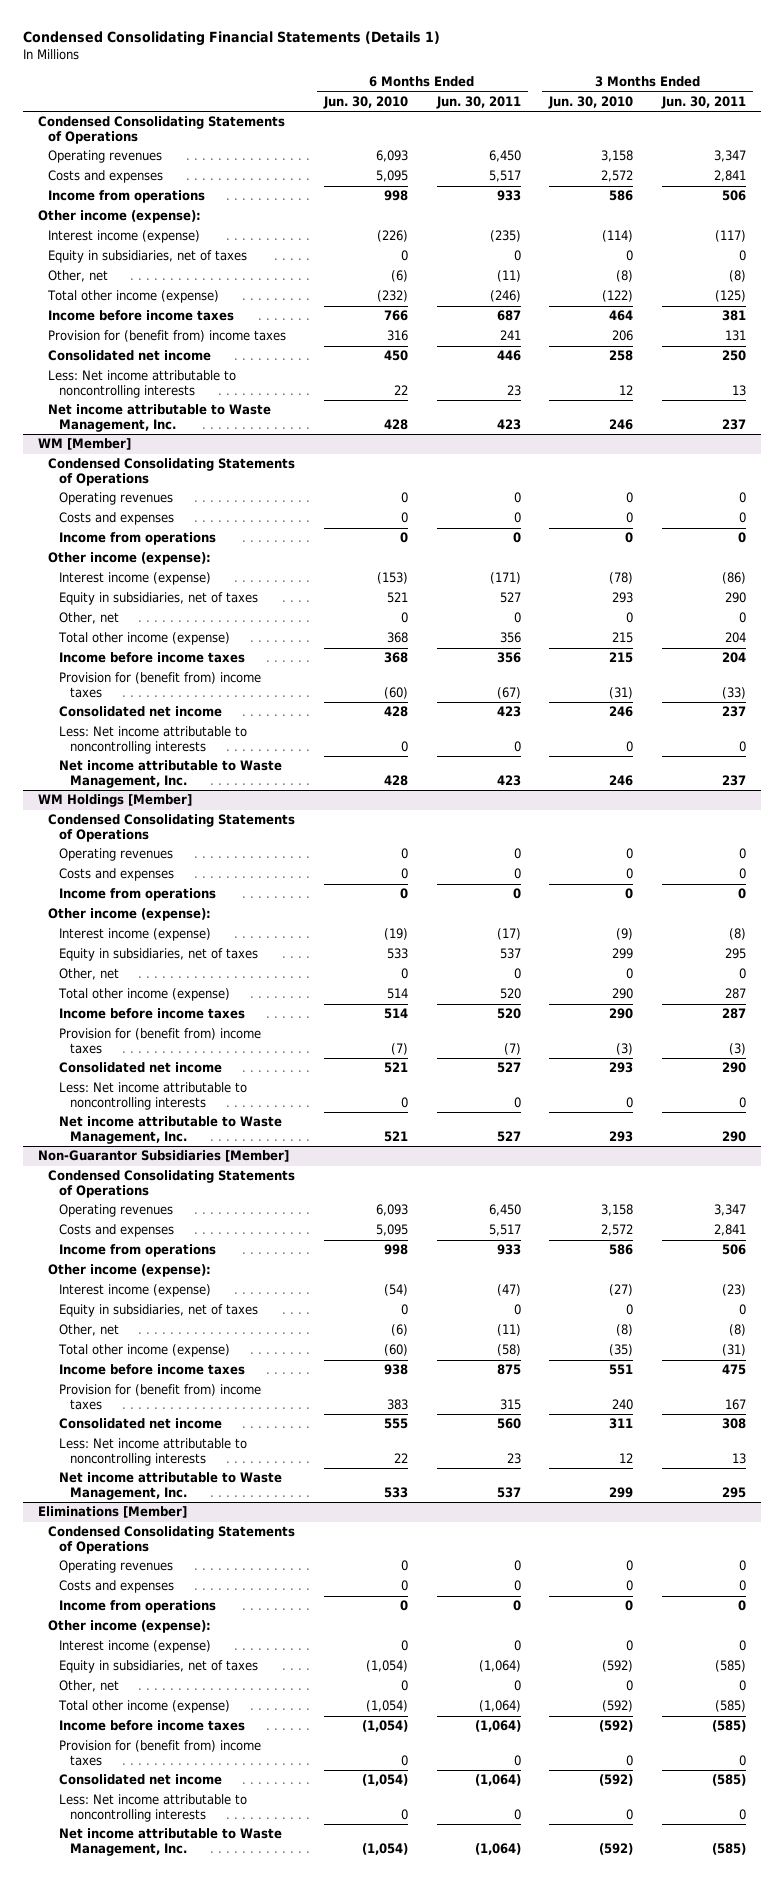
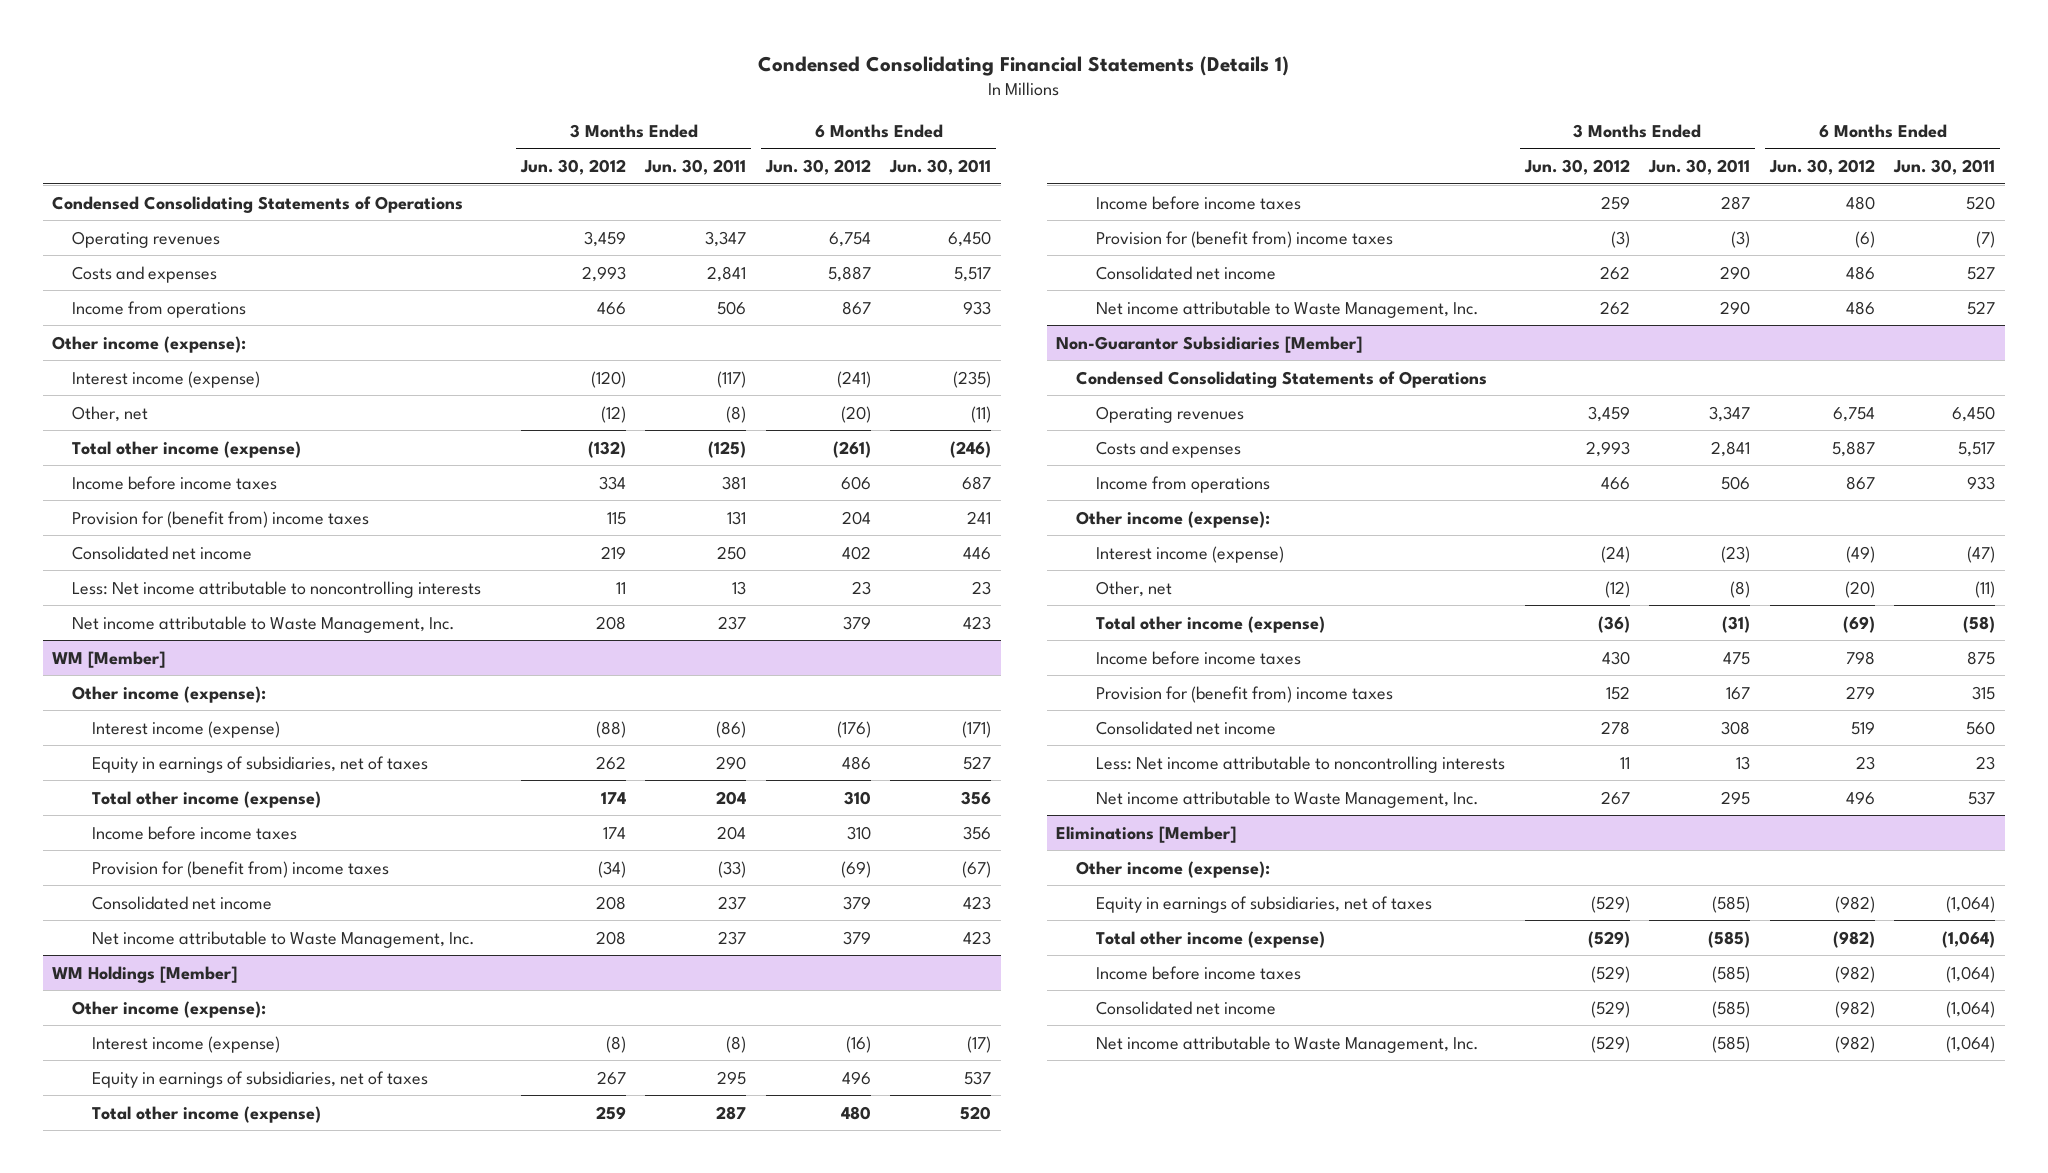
- | 6 Months Ended Jun. 30, 2010 | 6 Months Ended Jun. 30, 2011 | 3 Months Ended Jun. 30, 2010 | 3 Months Ended Jun. 30, 2011
+ | 3 Months Ended Jun. 30, 2012 | 3 Months Ended Jun. 30, 2011 | 6 Months Ended Jun. 30, 2012 | 6 Months Ended Jun. 30, 2011
- Equity in subsidiaries, net of taxes | 0 | 0 | 0 | 0
@ WM [Member]
- Condensed Consolidating Statements of Operations
- Operating revenues | 0 | 0 | 0 | 0
- Costs and expenses | 0 | 0 | 0 | 0
- Income from operations | 0 | 0 | 0 | 0
- Equity in subsidiaries, net of taxes | 521 | 527 | 293 | 290
- Other, net | 0 | 0 | 0 | 0
+ Equity in earnings of subsidiaries, net of taxes | 262 | 290 | 486 | 527
- Less: Net income attributable to noncontrolling interests | 0 | 0 | 0 | 0
@ WM Holdings [Member]
- Condensed Consolidating Statements of Operations
- Operating revenues | 0 | 0 | 0 | 0
- Costs and expenses | 0 | 0 | 0 | 0
- Income from operations | 0 | 0 | 0 | 0
- Equity in subsidiaries, net of taxes | 533 | 537 | 299 | 295
- Other, net | 0 | 0 | 0 | 0
+ Equity in earnings of subsidiaries, net of taxes | 267 | 295 | 496 | 537
- Less: Net income attributable to noncontrolling interests | 0 | 0 | 0 | 0
@ Non-Guarantor Subsidiaries [Member]
- Equity in subsidiaries, net of taxes | 0 | 0 | 0 | 0
@ Eliminations [Member]
- Condensed Consolidating Statements of Operations
- Operating revenues | 0 | 0 | 0 | 0
- Costs and expenses | 0 | 0 | 0 | 0
- Income from operations | 0 | 0 | 0 | 0
- Interest income (expense) | 0 | 0 | 0 | 0
- Equity in subsidiaries, net of taxes | (1,054) | (1,064) | (592) | (585)
- Other, net | 0 | 0 | 0 | 0
+ Equity in earnings of subsidiaries, net of taxes | (529) | (585) | (982) | (1,064)
- Provision for (benefit from) income taxes | 0 | 0 | 0 | 0
- Less: Net income attributable to noncontrolling interests | 0 | 0 | 0 | 0

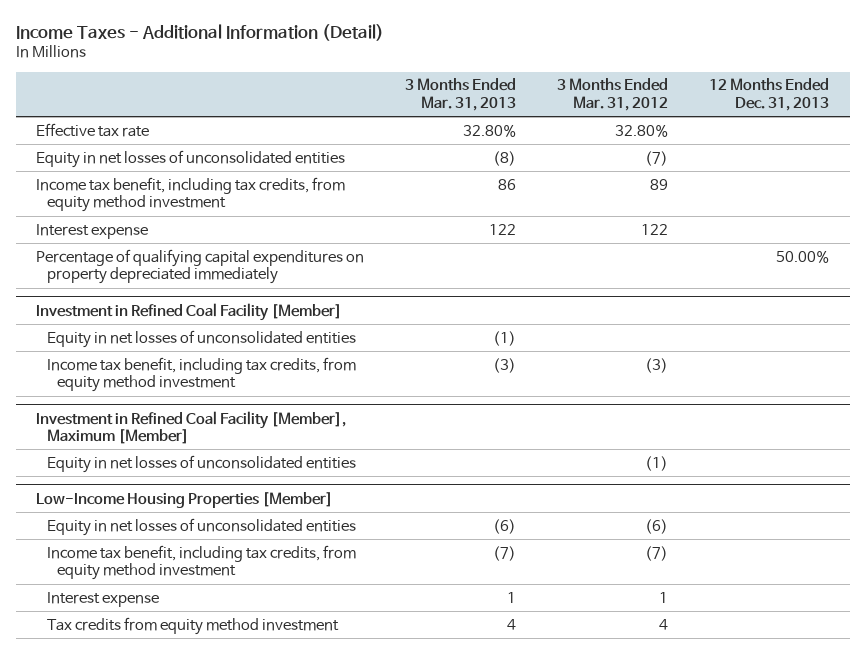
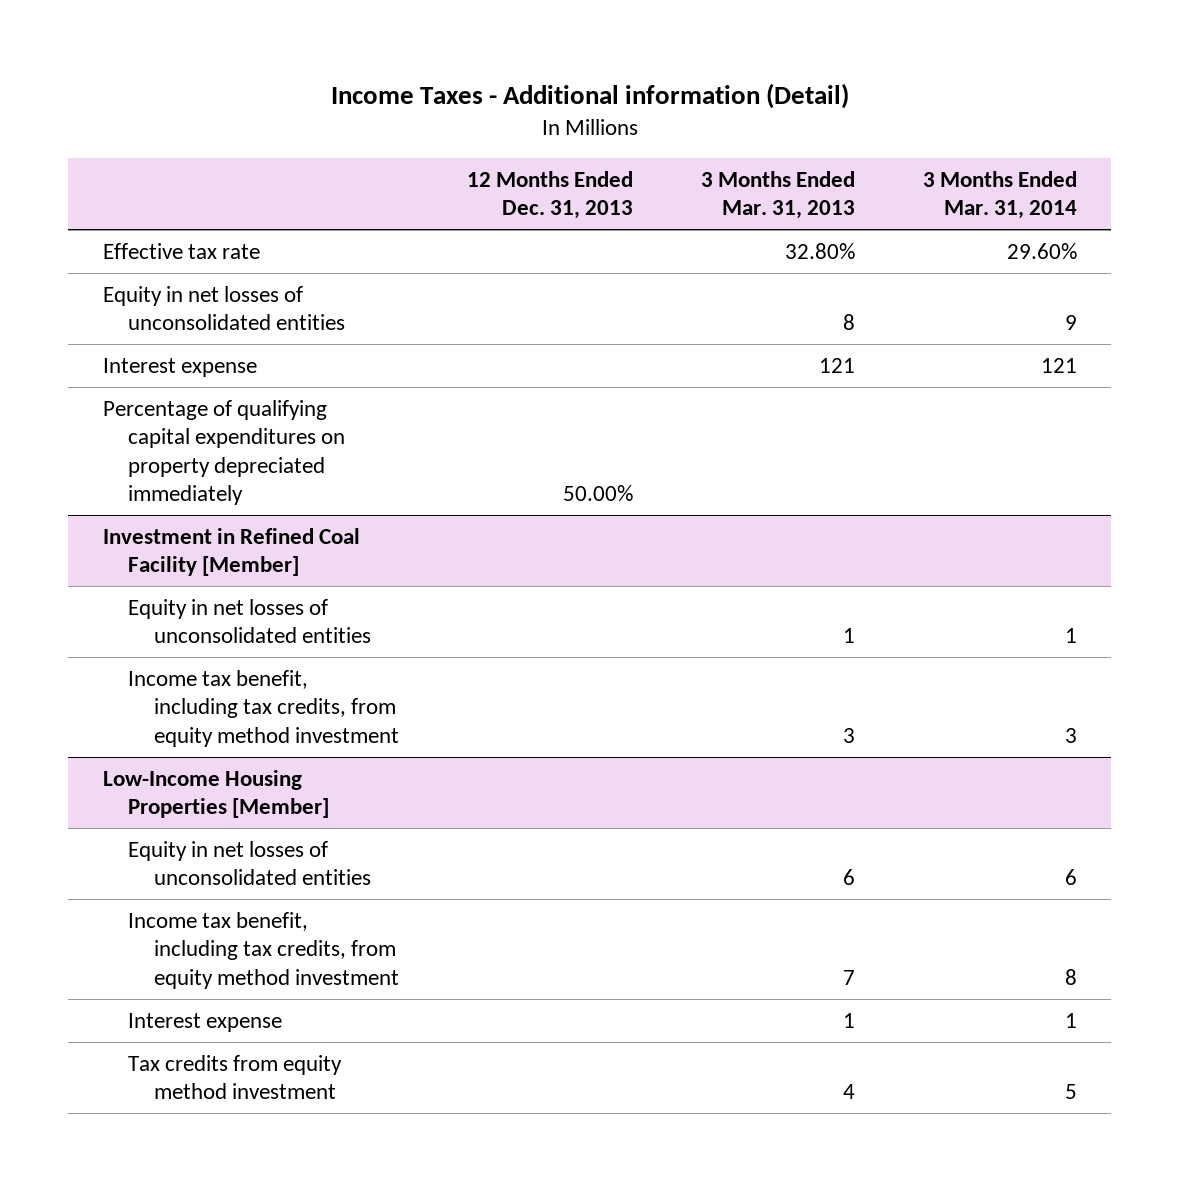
- Income Taxes - Additional Information (Detail)
+ Income Taxes - Additional information (Detail)
- | 3 Months Ended Mar. 31, 2013 | 3 Months Ended Mar. 31, 2012 | 12 Months Ended Dec. 31, 2013
+ | 12 Months Ended Dec. 31, 2013 | 3 Months Ended Mar. 31, 2013 | 3 Months Ended Mar. 31, 2014
- Equity in net losses of unconsolidated entities | (8) | (7) |
- Income tax benefit, including tax credits, from equity method investment | 86 | 89 |
- Interest expense | 122 | 122 |
+ Equity in net losses of unconsolidated entities | | 8 | 9
+ Interest expense | | 121 | 121
@ Investment in Refined Coal Facility [Member]
- Equity in net losses of unconsolidated entities | (1) | |
- Income tax benefit, including tax credits, from equity method investment | (3) | (3) |
- Investment in Refined Coal Facility [Member], Maximum [Member]
- Equity in net losses of unconsolidated entities | | (1) |
@ Investment in Refined Coal Facility [Member]
+ Equity in net losses of unconsolidated entities | | 1 | 1
+ Income tax benefit, including tax credits, from equity method investment | | 3 | 3
@ Low-Income Housing Properties [Member]
- Equity in net losses of unconsolidated entities | (6) | (6) |
- Income tax benefit, including tax credits, from equity method investment | (7) | (7) |
+ Equity in net losses of unconsolidated entities | | 6 | 6
+ Income tax benefit, including tax credits, from equity method investment | | 7 | 8

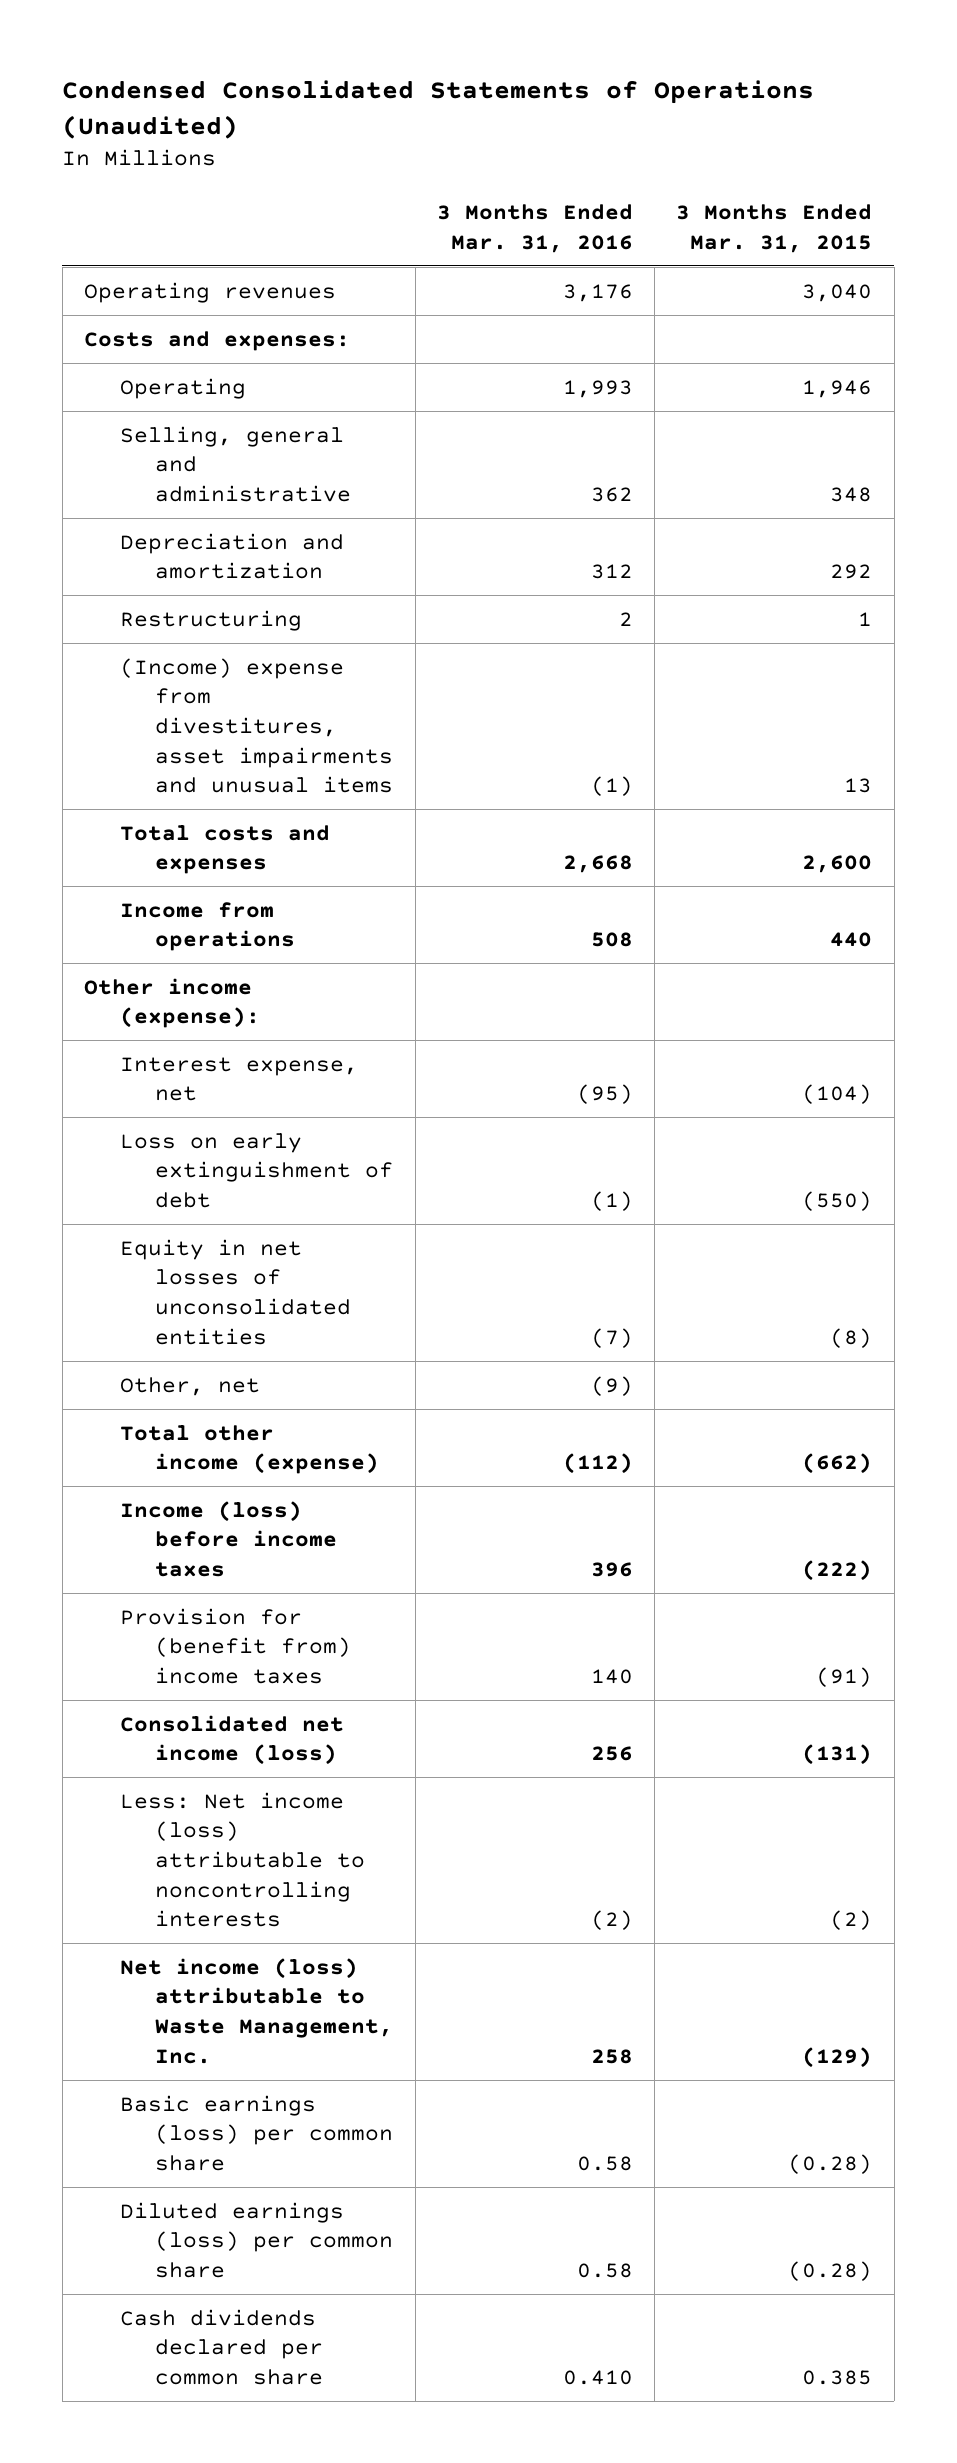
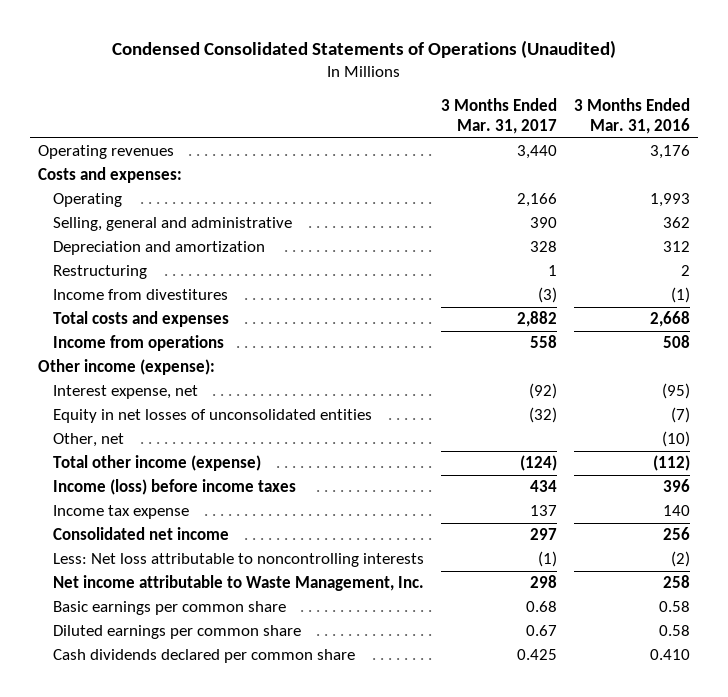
- | 3 Months Ended Mar. 31, 2016 | 3 Months Ended Mar. 31, 2015
+ | 3 Months Ended Mar. 31, 2017 | 3 Months Ended Mar. 31, 2016
- (Income) expense from divestitures, asset impairments and unusual items | (1) | 13
+ Income from divestitures | (3) | (1)
- Loss on early extinguishment of debt | (1) | (550)
- Other, net | (9) |
+ Other, net | | (10)
- Provision for (benefit from) income taxes | 140 | (91)
- Consolidated net income (loss) | 256 | (131)
- Less: Net income (loss) attributable to noncontrolling interests | (2) | (2)
- Net income (loss) attributable to Waste Management, Inc. | 258 | (129)
- Basic earnings (loss) per common share | 0.58 | (0.28)
- Diluted earnings (loss) per common share | 0.58 | (0.28)
+ Income tax expense | 137 | 140
+ Consolidated net income | 297 | 256
+ Less: Net loss attributable to noncontrolling interests | (1) | (2)
+ Net income attributable to Waste Management, Inc. | 298 | 258
+ Basic earnings per common share | 0.68 | 0.58
+ Diluted earnings per common share | 0.67 | 0.58

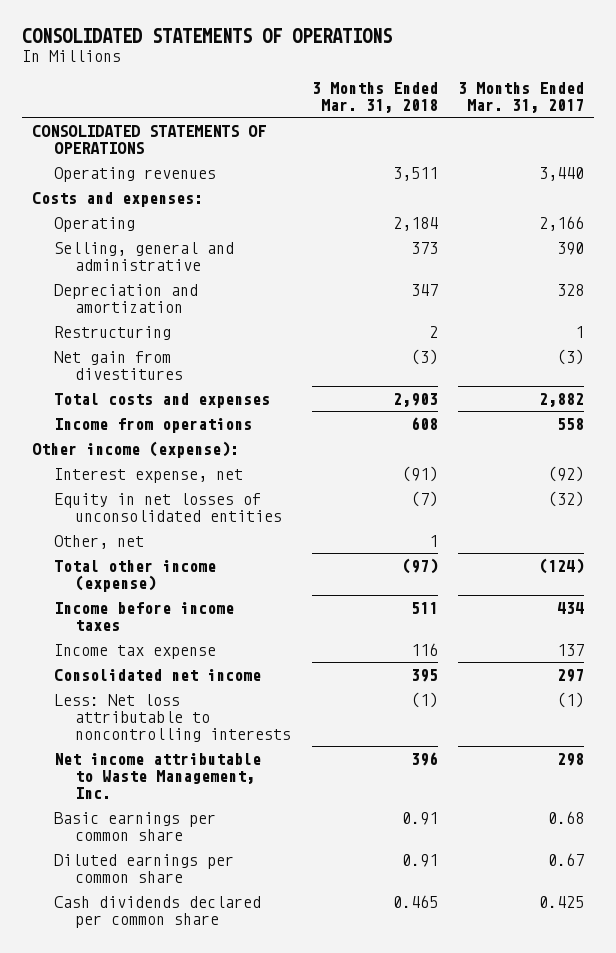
- Condensed Consolidated Statements of Operations (Unaudited)
+ CONSOLIDATED STATEMENTS OF OPERATIONS
- | 3 Months Ended Mar. 31, 2017 | 3 Months Ended Mar. 31, 2016
+ | 3 Months Ended Mar. 31, 2018 | 3 Months Ended Mar. 31, 2017
+ CONSOLIDATED STATEMENTS OF OPERATIONS
- Income from divestitures | (3) | (1)
+ Net gain from divestitures | (3) | (3)
- Income (loss) before income taxes | 434 | 396
+ Income before income taxes | 511 | 434

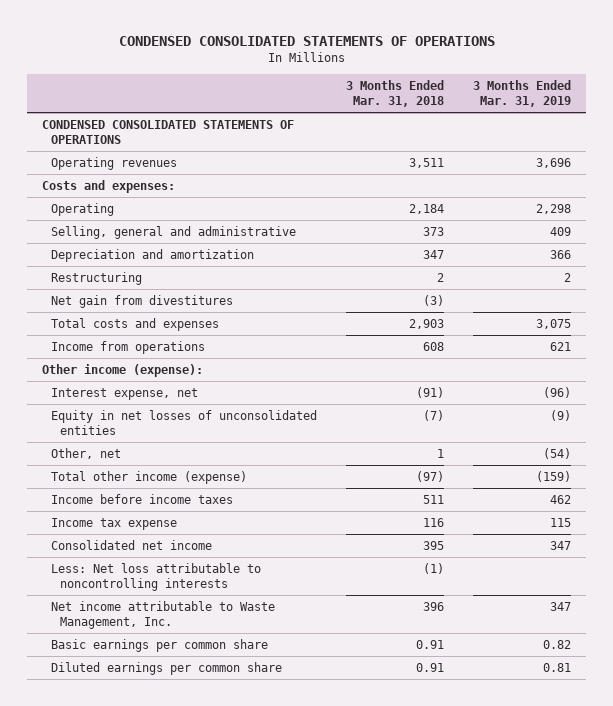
- CONSOLIDATED STATEMENTS OF OPERATIONS
+ CONDENSED CONSOLIDATED STATEMENTS OF OPERATIONS
- | 3 Months Ended Mar. 31, 2018 | 3 Months Ended Mar. 31, 2017
+ | 3 Months Ended Mar. 31, 2018 | 3 Months Ended Mar. 31, 2019
- CONSOLIDATED STATEMENTS OF OPERATIONS
+ CONDENSED CONSOLIDATED STATEMENTS OF OPERATIONS
- Cash dividends declared per common share | 0.465 | 0.425

